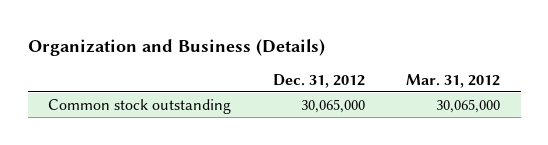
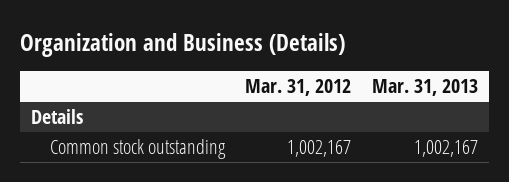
- | Dec. 31, 2012 | Mar. 31, 2012
+ | Mar. 31, 2012 | Mar. 31, 2013
- Common stock outstanding | 30,065,000 | 30,065,000
+ Details
+ Common stock outstanding | 1,002,167 | 1,002,167

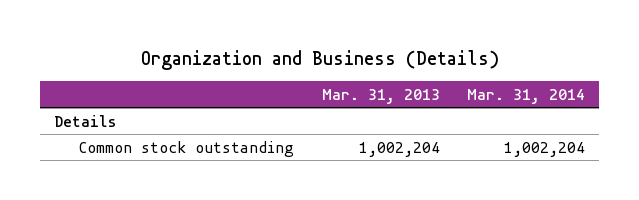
- | Mar. 31, 2012 | Mar. 31, 2013
+ | Mar. 31, 2013 | Mar. 31, 2014
- Common stock outstanding | 1,002,167 | 1,002,167
+ Common stock outstanding | 1,002,204 | 1,002,204

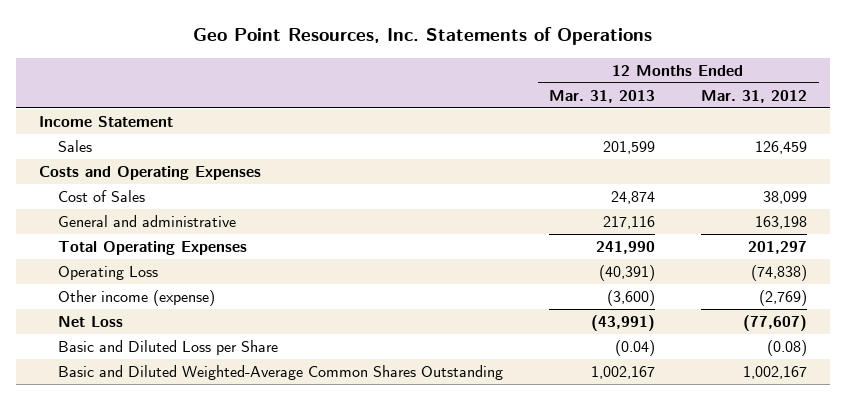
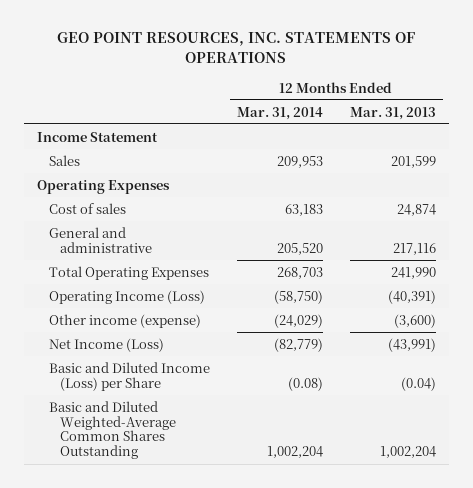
- Geo Point Resources, Inc. Statements of Operations
+ GEO POINT RESOURCES, INC. STATEMENTS OF OPERATIONS
- | 12 Months Ended Mar. 31, 2013 | 12 Months Ended Mar. 31, 2012
+ | 12 Months Ended Mar. 31, 2014 | 12 Months Ended Mar. 31, 2013
- Costs and Operating Expenses
- Cost of Sales | 24,874 | 38,099
+ Operating Expenses
+ Cost of sales | 63,183 | 24,874
- Operating Loss | (40,391) | (74,838)
+ Operating Income (Loss) | (58,750) | (40,391)
- Net Loss | (43,991) | (77,607)
- Basic and Diluted Loss per Share | (0.04) | (0.08)
- Basic and Diluted Weighted-Average Common Shares Outstanding | 1,002,167 | 1,002,167
+ Net Income (Loss) | (82,779) | (43,991)
+ Basic and Diluted Income (Loss) per Share | (0.08) | (0.04)
+ Basic and Diluted Weighted-Average Common Shares Outstanding | 1,002,204 | 1,002,204

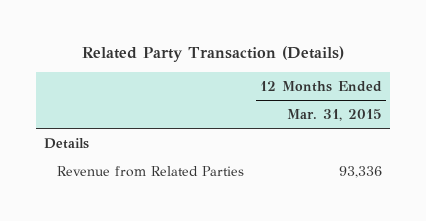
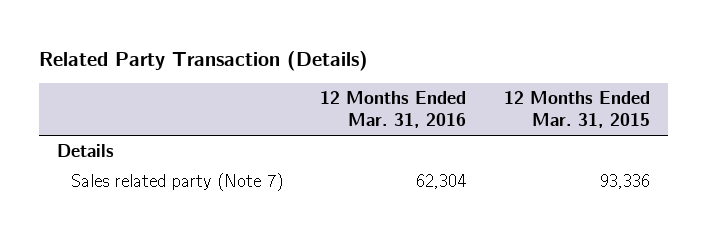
- | 12 Months Ended Mar. 31, 2015
+ | 12 Months Ended Mar. 31, 2016 | 12 Months Ended Mar. 31, 2015
- Revenue from Related Parties | 93,336
+ Sales related party (Note 7) | 62,304 | 93,336

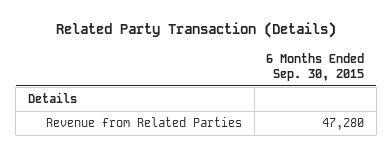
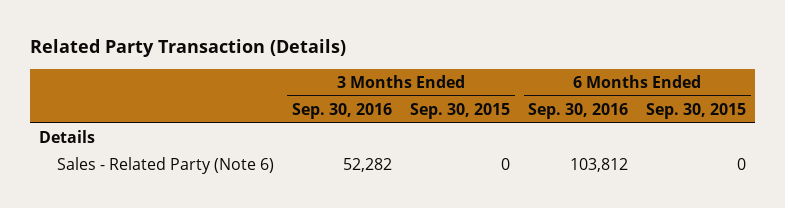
- | 6 Months Ended Sep. 30, 2015
+ | 3 Months Ended Sep. 30, 2016 | 3 Months Ended Sep. 30, 2015 | 6 Months Ended Sep. 30, 2016 | 6 Months Ended Sep. 30, 2015
- Revenue from Related Parties | 47,280
+ Sales - Related Party (Note 6) | 52,282 | 0 | 103,812 | 0

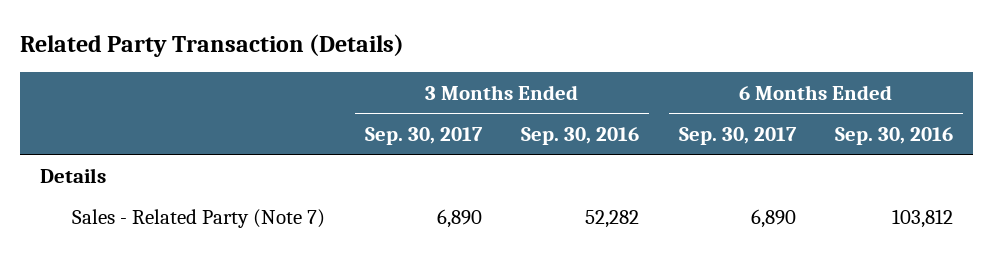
- | 3 Months Ended Sep. 30, 2016 | 3 Months Ended Sep. 30, 2015 | 6 Months Ended Sep. 30, 2016 | 6 Months Ended Sep. 30, 2015
+ | 3 Months Ended Sep. 30, 2017 | 3 Months Ended Sep. 30, 2016 | 6 Months Ended Sep. 30, 2017 | 6 Months Ended Sep. 30, 2016
- Sales - Related Party (Note 6) | 52,282 | 0 | 103,812 | 0
+ Sales - Related Party (Note 7) | 6,890 | 52,282 | 6,890 | 103,812

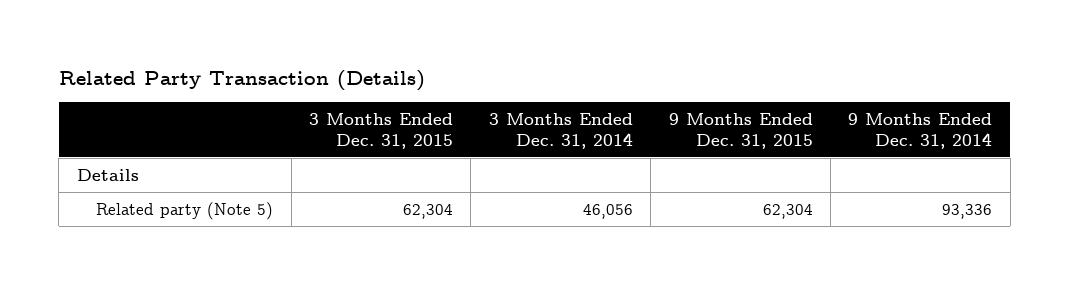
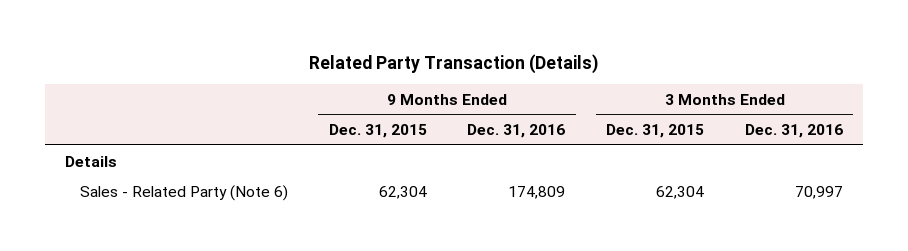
- | 3 Months Ended Dec. 31, 2015 | 3 Months Ended Dec. 31, 2014 | 9 Months Ended Dec. 31, 2015 | 9 Months Ended Dec. 31, 2014
+ | 9 Months Ended Dec. 31, 2015 | 9 Months Ended Dec. 31, 2016 | 3 Months Ended Dec. 31, 2015 | 3 Months Ended Dec. 31, 2016
- Related party (Note 5) | 62,304 | 46,056 | 62,304 | 93,336
+ Sales - Related Party (Note 6) | 62,304 | 174,809 | 62,304 | 70,997

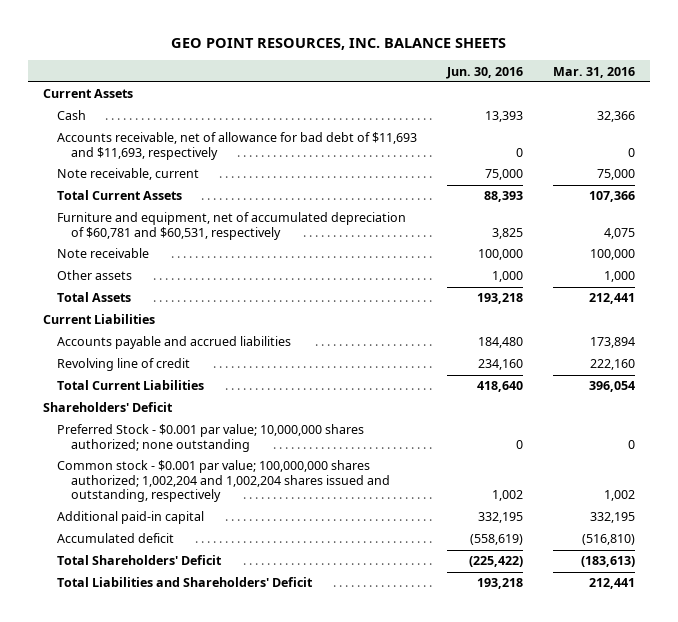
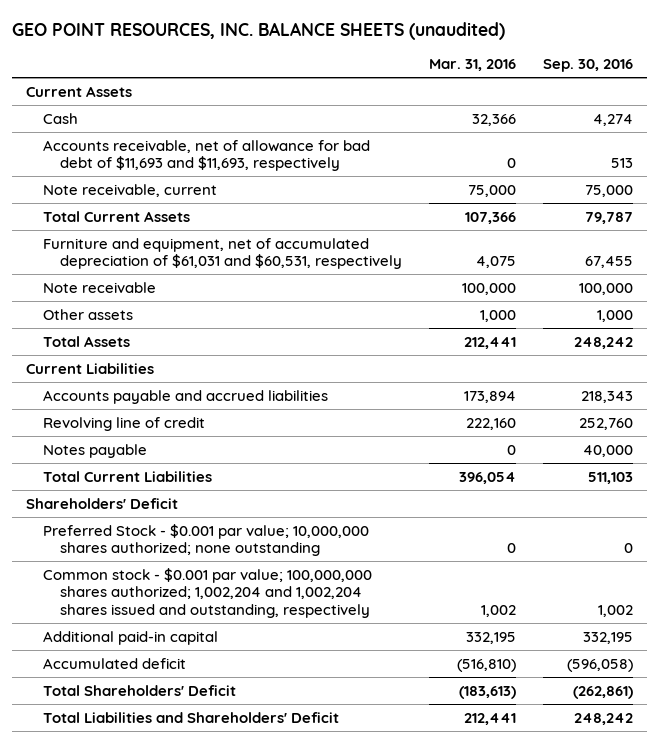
- GEO POINT RESOURCES, INC. BALANCE SHEETS
+ GEO POINT RESOURCES, INC. BALANCE SHEETS (unaudited)
- | Jun. 30, 2016 | Mar. 31, 2016
+ | Mar. 31, 2016 | Sep. 30, 2016
- Furniture and equipment, net of accumulated depreciation of $60,781 and $60,531, respectively | 3,825 | 4,075
+ Furniture and equipment, net of accumulated depreciation of $61,031 and $60,531, respectively | 4,075 | 67,455
+ Notes payable | 0 | 40,000

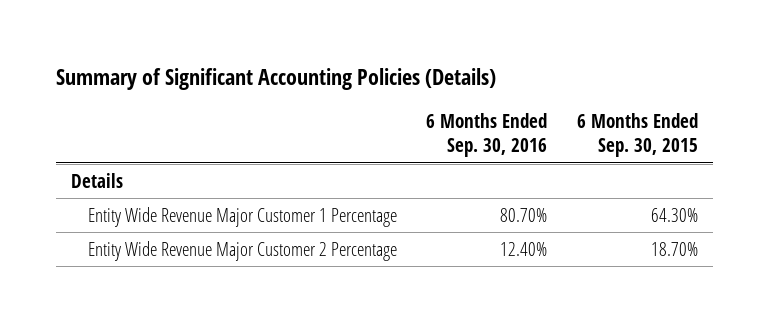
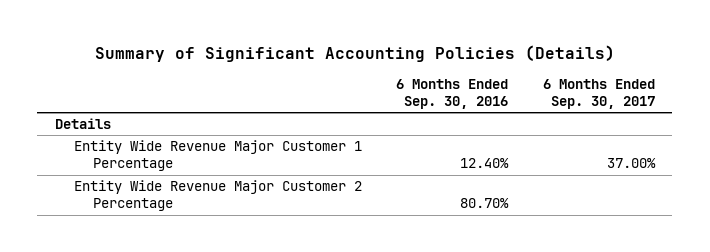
- | 6 Months Ended Sep. 30, 2016 | 6 Months Ended Sep. 30, 2015
+ | 6 Months Ended Sep. 30, 2016 | 6 Months Ended Sep. 30, 2017
- Entity Wide Revenue Major Customer 1 Percentage | 80.70% | 64.30%
- Entity Wide Revenue Major Customer 2 Percentage | 12.40% | 18.70%
+ Entity Wide Revenue Major Customer 1 Percentage | 12.40% | 37.00%
+ Entity Wide Revenue Major Customer 2 Percentage | 80.70% |

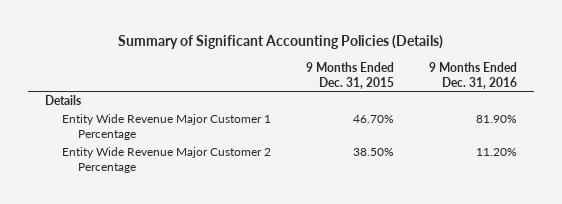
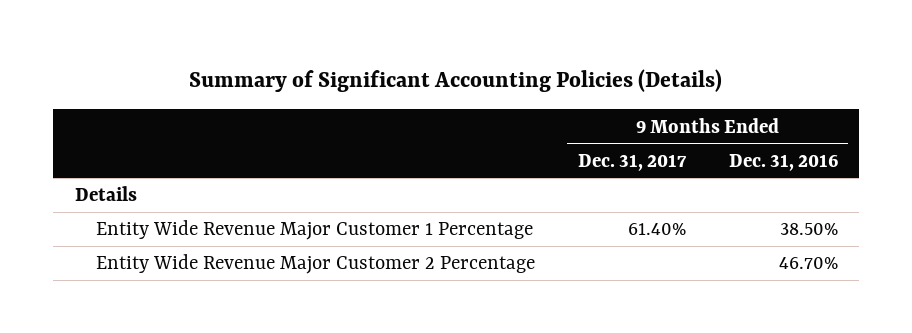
- | 9 Months Ended Dec. 31, 2015 | 9 Months Ended Dec. 31, 2016
+ | 9 Months Ended Dec. 31, 2017 | 9 Months Ended Dec. 31, 2016
- Entity Wide Revenue Major Customer 1 Percentage | 46.70% | 81.90%
- Entity Wide Revenue Major Customer 2 Percentage | 38.50% | 11.20%
+ Entity Wide Revenue Major Customer 1 Percentage | 61.40% | 38.50%
+ Entity Wide Revenue Major Customer 2 Percentage | | 46.70%

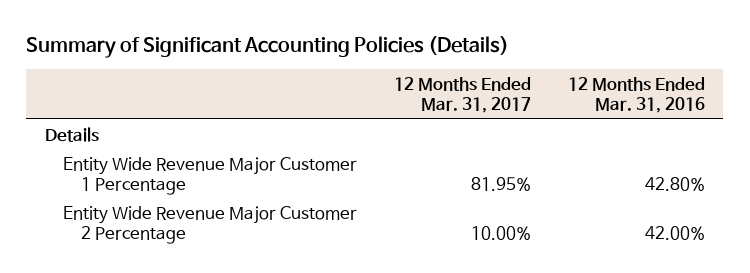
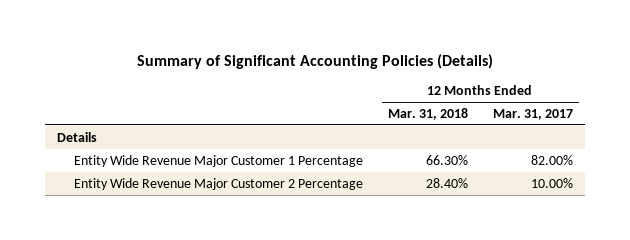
- | 12 Months Ended Mar. 31, 2017 | 12 Months Ended Mar. 31, 2016
+ | 12 Months Ended Mar. 31, 2018 | 12 Months Ended Mar. 31, 2017
- Entity Wide Revenue Major Customer 1 Percentage | 81.95% | 42.80%
+ Entity Wide Revenue Major Customer 1 Percentage | 66.30% | 82.00%

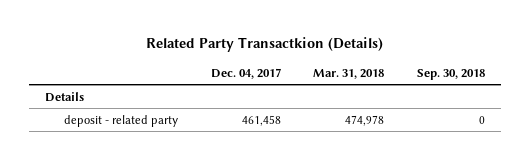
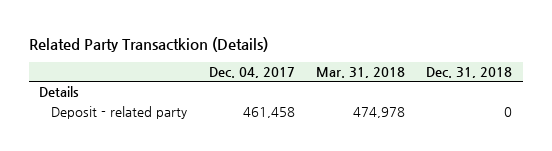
- | Dec. 04, 2017 | Mar. 31, 2018 | Sep. 30, 2018
+ | Dec. 04, 2017 | Mar. 31, 2018 | Dec. 31, 2018
- deposit - related party | 461,458 | 474,978 | 0
+ Deposit - related party | 461,458 | 474,978 | 0

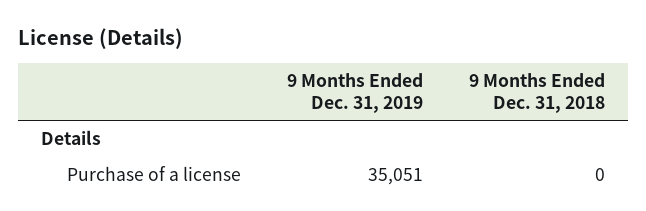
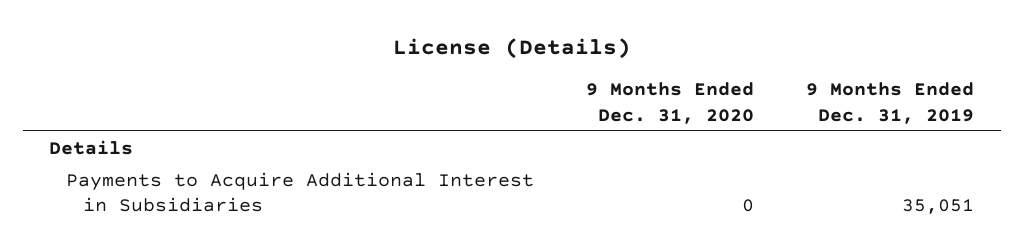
- | 9 Months Ended Dec. 31, 2019 | 9 Months Ended Dec. 31, 2018
+ | 9 Months Ended Dec. 31, 2020 | 9 Months Ended Dec. 31, 2019
- Purchase of a license | 35,051 | 0
+ Payments to Acquire Additional Interest in Subsidiaries | 0 | 35,051

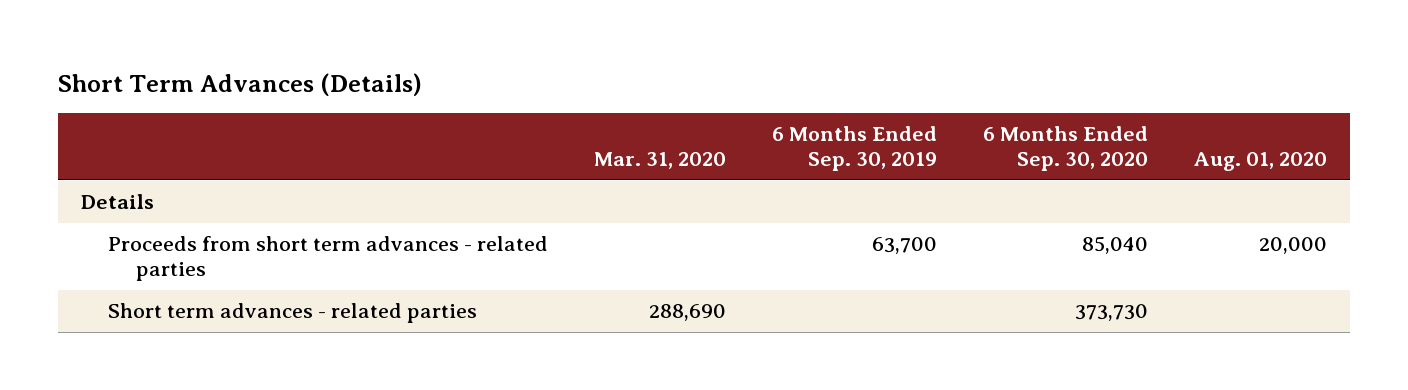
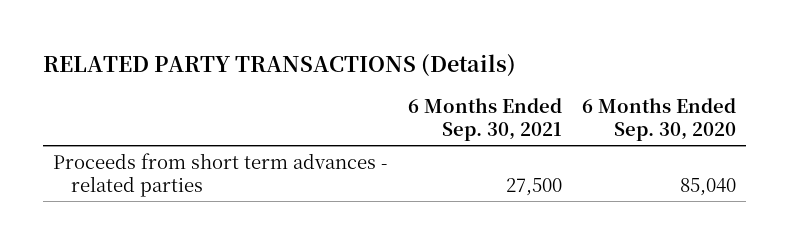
- Short Term Advances (Details)
+ RELATED PARTY TRANSACTIONS (Details)
- | Mar. 31, 2020 | 6 Months Ended Sep. 30, 2019 | 6 Months Ended Sep. 30, 2020 | Aug. 01, 2020
+ | 6 Months Ended Sep. 30, 2021 | 6 Months Ended Sep. 30, 2020
- Details
- Short term advances - related parties | 288,690 | | 373,730 |

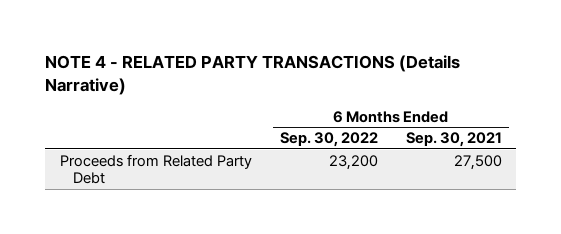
- RELATED PARTY TRANSACTIONS (Details)
+ NOTE 4 - RELATED PARTY TRANSACTIONS (Details Narrative)
- | 6 Months Ended Sep. 30, 2021 | 6 Months Ended Sep. 30, 2020
+ | 6 Months Ended Sep. 30, 2022 | 6 Months Ended Sep. 30, 2021
- Proceeds from short term advances - related parties | 27,500 | 85,040
+ Proceeds from Related Party Debt | 23,200 | 27,500

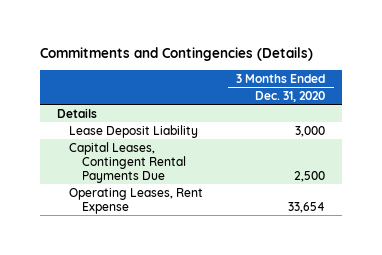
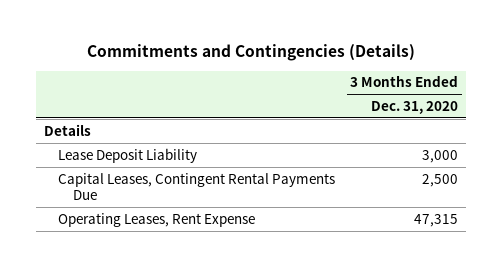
- Operating Leases, Rent Expense | 33,654
+ Operating Leases, Rent Expense | 47,315

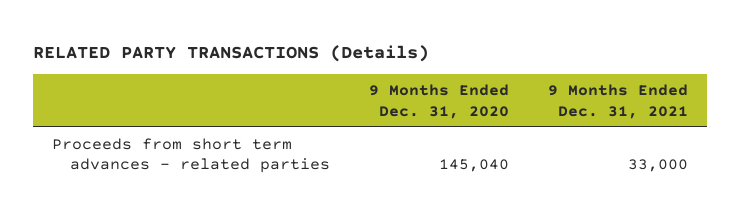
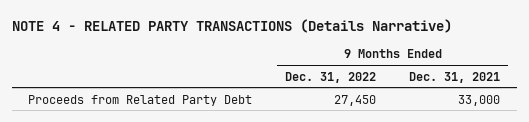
- RELATED PARTY TRANSACTIONS (Details)
+ NOTE 4 - RELATED PARTY TRANSACTIONS (Details Narrative)
- | 9 Months Ended Dec. 31, 2020 | 9 Months Ended Dec. 31, 2021
+ | 9 Months Ended Dec. 31, 2022 | 9 Months Ended Dec. 31, 2021
- Proceeds from short term advances - related parties | 145,040 | 33,000
+ Proceeds from Related Party Debt | 27,450 | 33,000

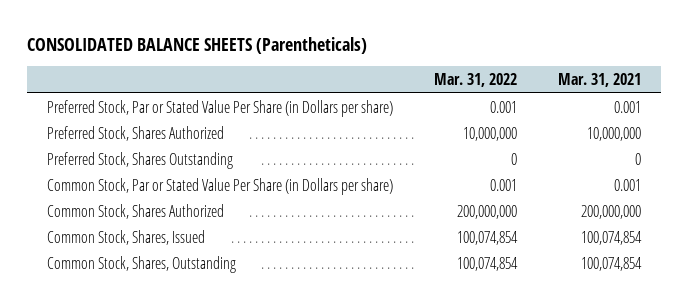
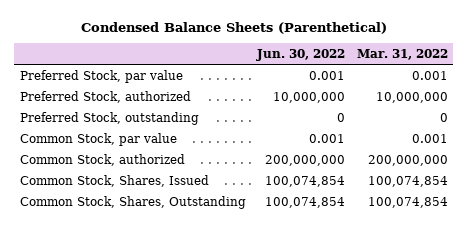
- CONSOLIDATED BALANCE SHEETS (Parentheticals)
+ Condensed Balance Sheets (Parenthetical)
- | Mar. 31, 2022 | Mar. 31, 2021
+ | Jun. 30, 2022 | Mar. 31, 2022
- Preferred Stock, Par or Stated Value Per Share (in Dollars per share) | 0.001 | 0.001
- Preferred Stock, Shares Authorized | 10,000,000 | 10,000,000
- Preferred Stock, Shares Outstanding | 0 | 0
- Common Stock, Par or Stated Value Per Share (in Dollars per share) | 0.001 | 0.001
- Common Stock, Shares Authorized | 200,000,000 | 200,000,000
+ Preferred Stock, par value | 0.001 | 0.001
+ Preferred Stock, authorized | 10,000,000 | 10,000,000
+ Preferred Stock, outstanding | 0 | 0
+ Common Stock, par value | 0.001 | 0.001
+ Common Stock, authorized | 200,000,000 | 200,000,000

